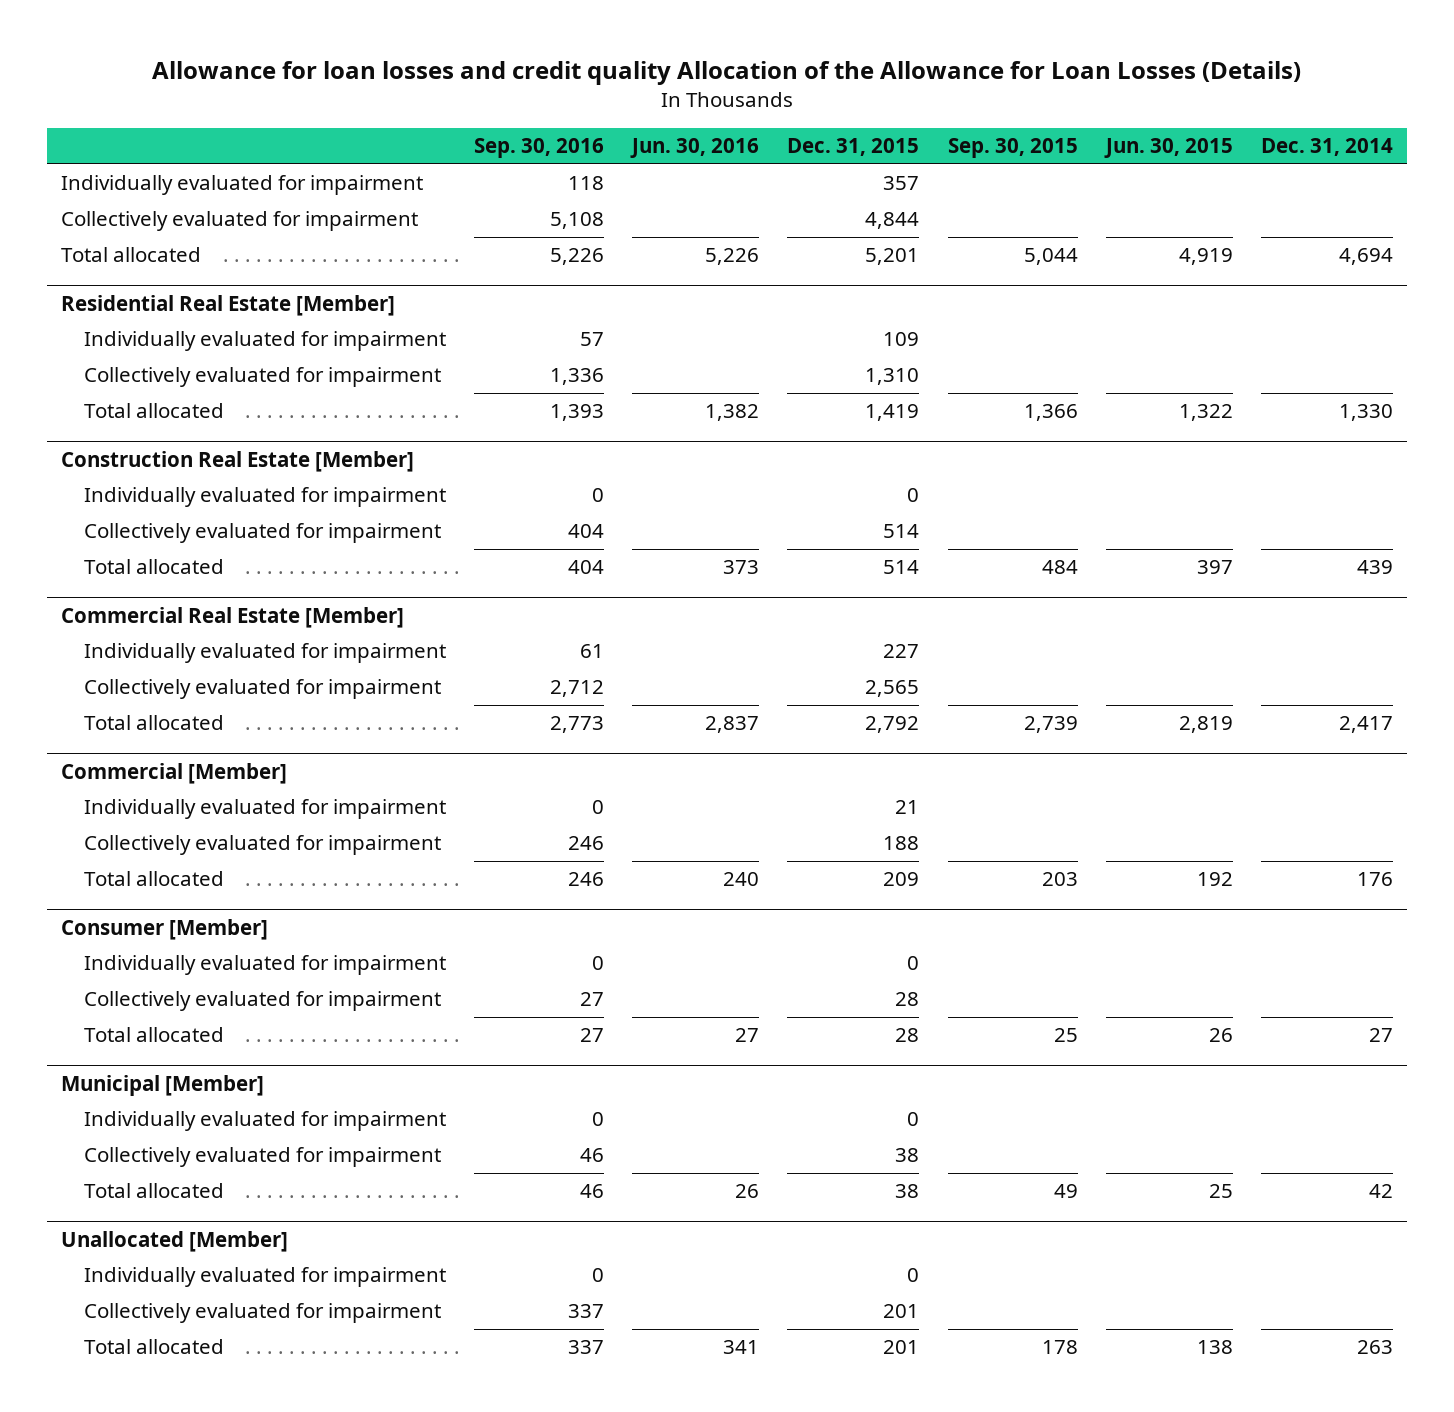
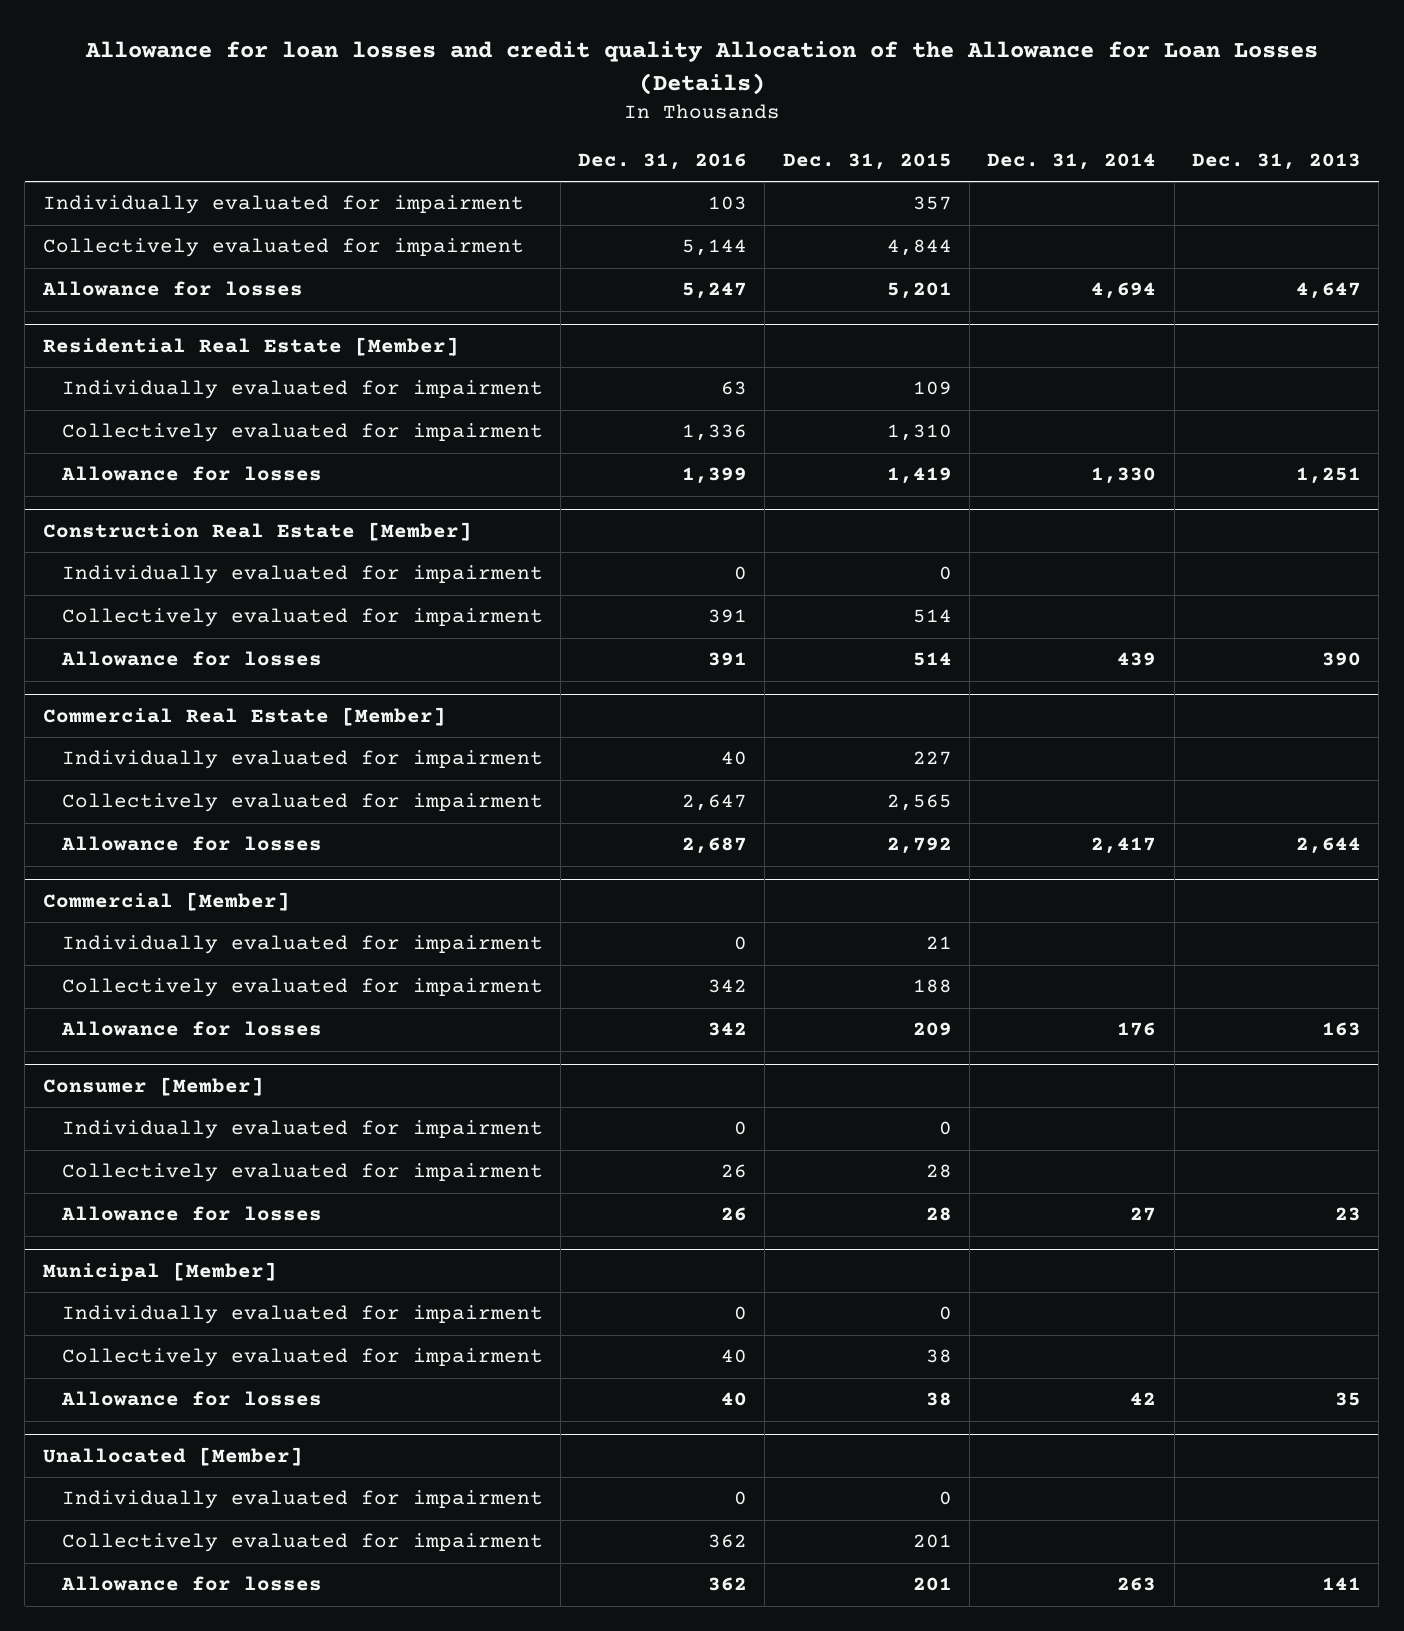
- | Sep. 30, 2016 | Jun. 30, 2016 | Dec. 31, 2015 | Sep. 30, 2015 | Jun. 30, 2015 | Dec. 31, 2014
+ | Dec. 31, 2016 | Dec. 31, 2015 | Dec. 31, 2014 | Dec. 31, 2013
- Total allocated | 5,226 | 5,226 | 5,201 | 5,044 | 4,919 | 4,694
+ Allowance for losses | 5,247 | 5,201 | 4,694 | 4,647
@ Residential Real Estate [Member]
- Total allocated | 1,393 | 1,382 | 1,419 | 1,366 | 1,322 | 1,330
+ Allowance for losses | 1,399 | 1,419 | 1,330 | 1,251
@ Construction Real Estate [Member]
- Total allocated | 404 | 373 | 514 | 484 | 397 | 439
+ Allowance for losses | 391 | 514 | 439 | 390
@ Commercial Real Estate [Member]
- Total allocated | 2,773 | 2,837 | 2,792 | 2,739 | 2,819 | 2,417
+ Allowance for losses | 2,687 | 2,792 | 2,417 | 2,644
@ Commercial [Member]
- Total allocated | 246 | 240 | 209 | 203 | 192 | 176
+ Allowance for losses | 342 | 209 | 176 | 163
@ Consumer [Member]
- Total allocated | 27 | 27 | 28 | 25 | 26 | 27
+ Allowance for losses | 26 | 28 | 27 | 23
@ Municipal [Member]
- Total allocated | 46 | 26 | 38 | 49 | 25 | 42
+ Allowance for losses | 40 | 38 | 42 | 35
@ Unallocated [Member]
- Total allocated | 337 | 341 | 201 | 178 | 138 | 263
+ Allowance for losses | 362 | 201 | 263 | 141

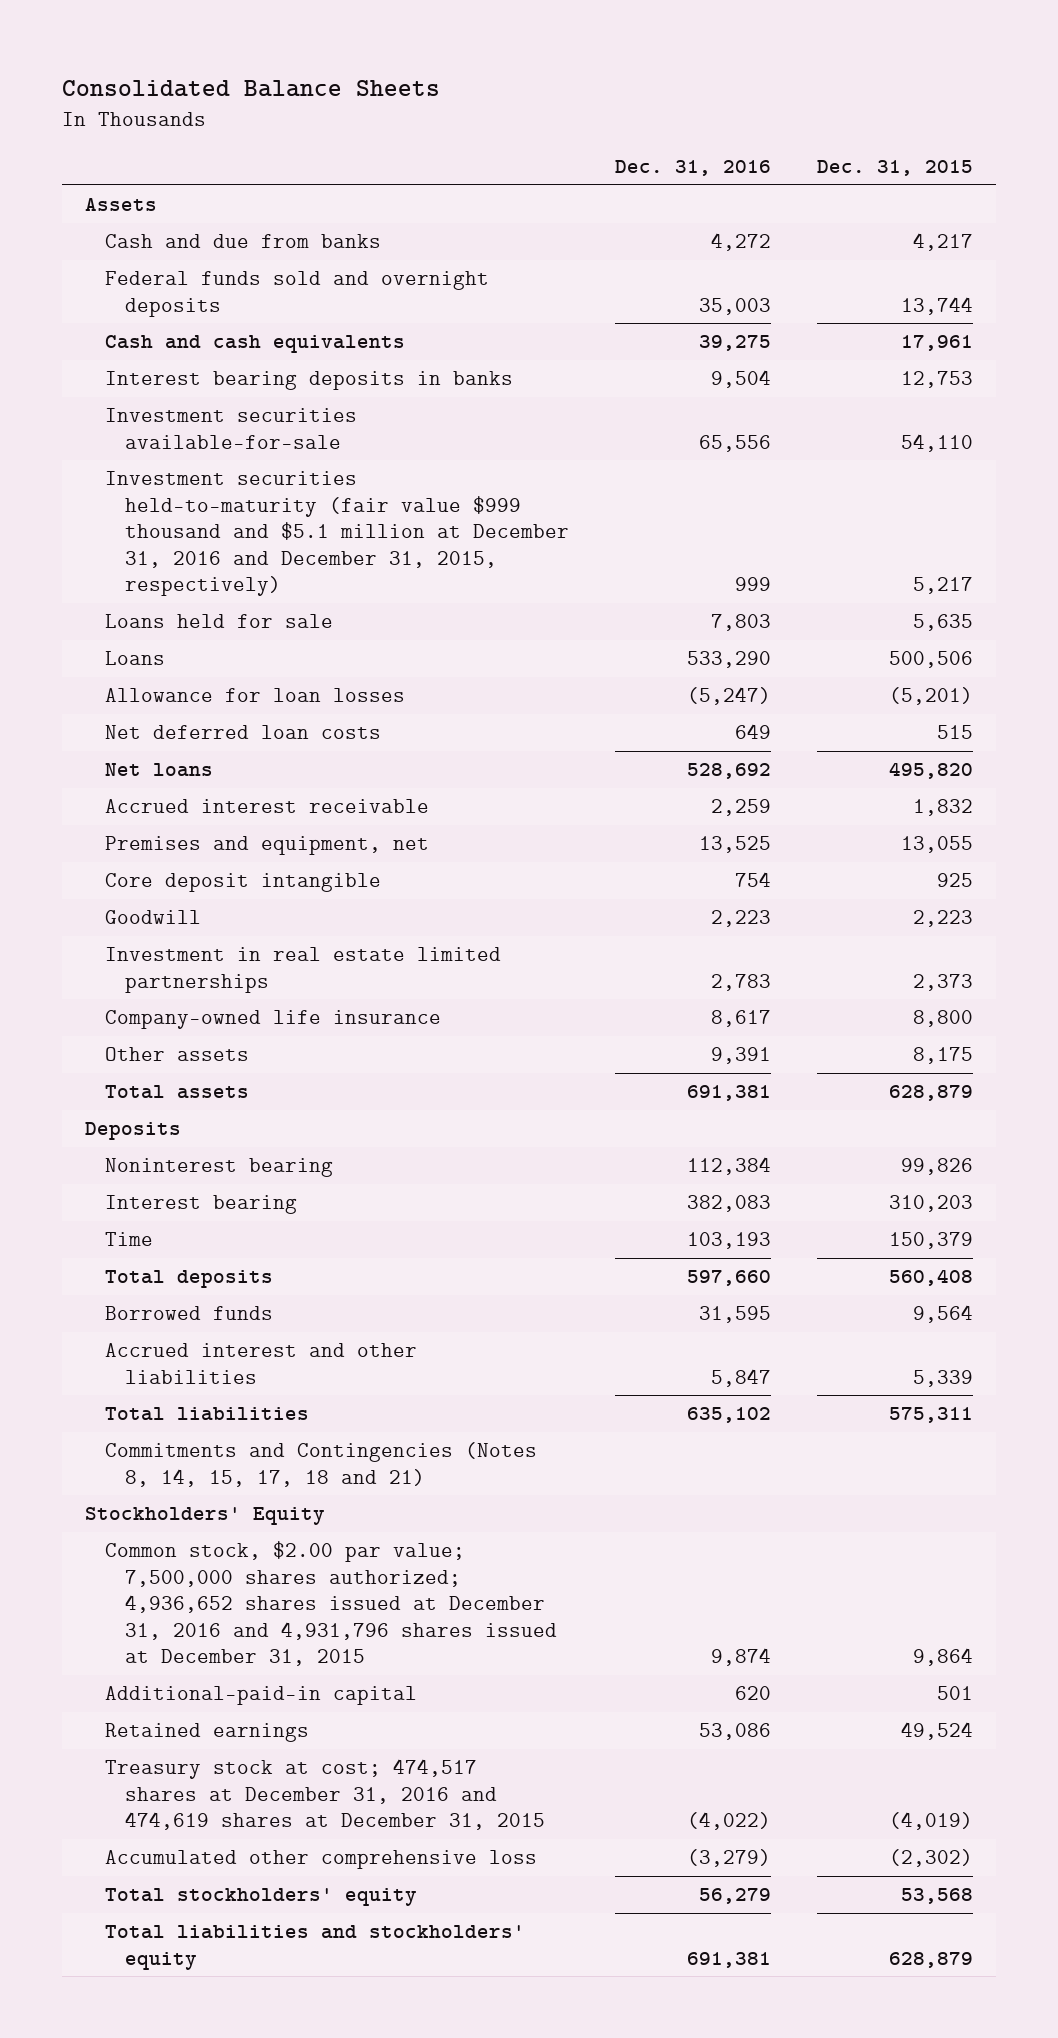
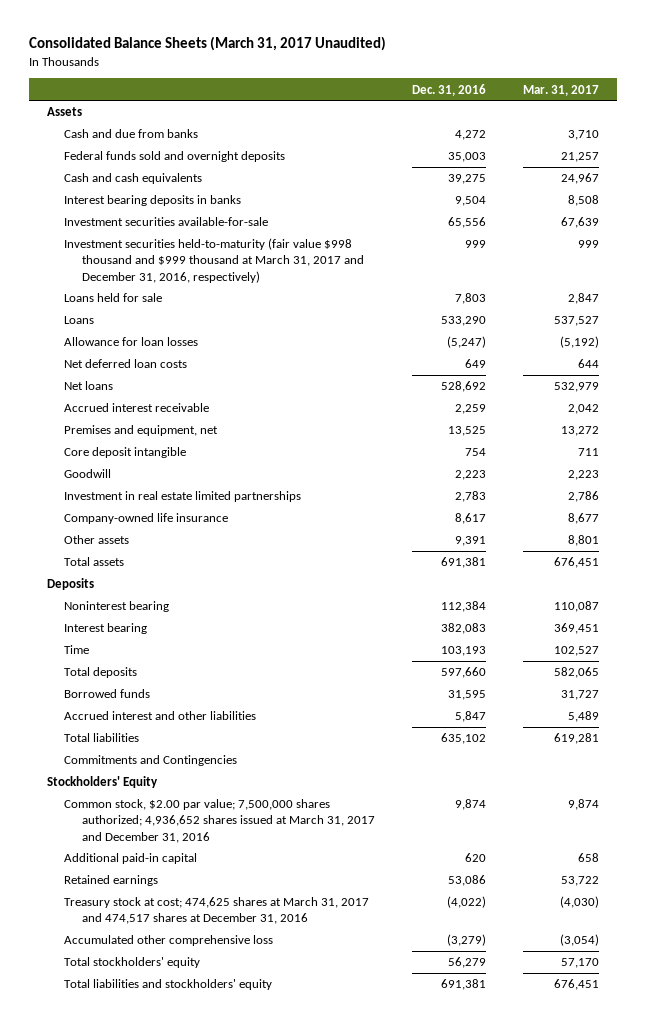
- Consolidated Balance Sheets
+ Consolidated Balance Sheets (March 31, 2017 Unaudited)
- | Dec. 31, 2016 | Dec. 31, 2015
+ | Dec. 31, 2016 | Mar. 31, 2017
- Investment securities held-to-maturity (fair value $999 thousand and $5.1 million at December 31, 2016 and December 31, 2015, respectively) | 999 | 5,217
+ Investment securities held-to-maturity (fair value $998 thousand and $999 thousand at March 31, 2017 and December 31, 2016, respectively) | 999 | 999
- Commitments and Contingencies (Notes 8, 14, 15, 17, 18 and 21)
+ Commitments and Contingencies
- Common stock, $2.00 par value; 7,500,000 shares authorized; 4,936,652 shares issued at December 31, 2016 and 4,931,796 shares issued at December 31, 2015 | 9,874 | 9,864
- Additional-paid-in capital | 620 | 501
+ Common stock, $2.00 par value; 7,500,000 shares authorized; 4,936,652 shares issued at March 31, 2017 and December 31, 2016 | 9,874 | 9,874
+ Additional paid-in capital | 620 | 658
- Treasury stock at cost; 474,517 shares at December 31, 2016 and 474,619 shares at December 31, 2015 | (4,022) | (4,019)
+ Treasury stock at cost; 474,625 shares at March 31, 2017 and 474,517 shares at December 31, 2016 | (4,022) | (4,030)

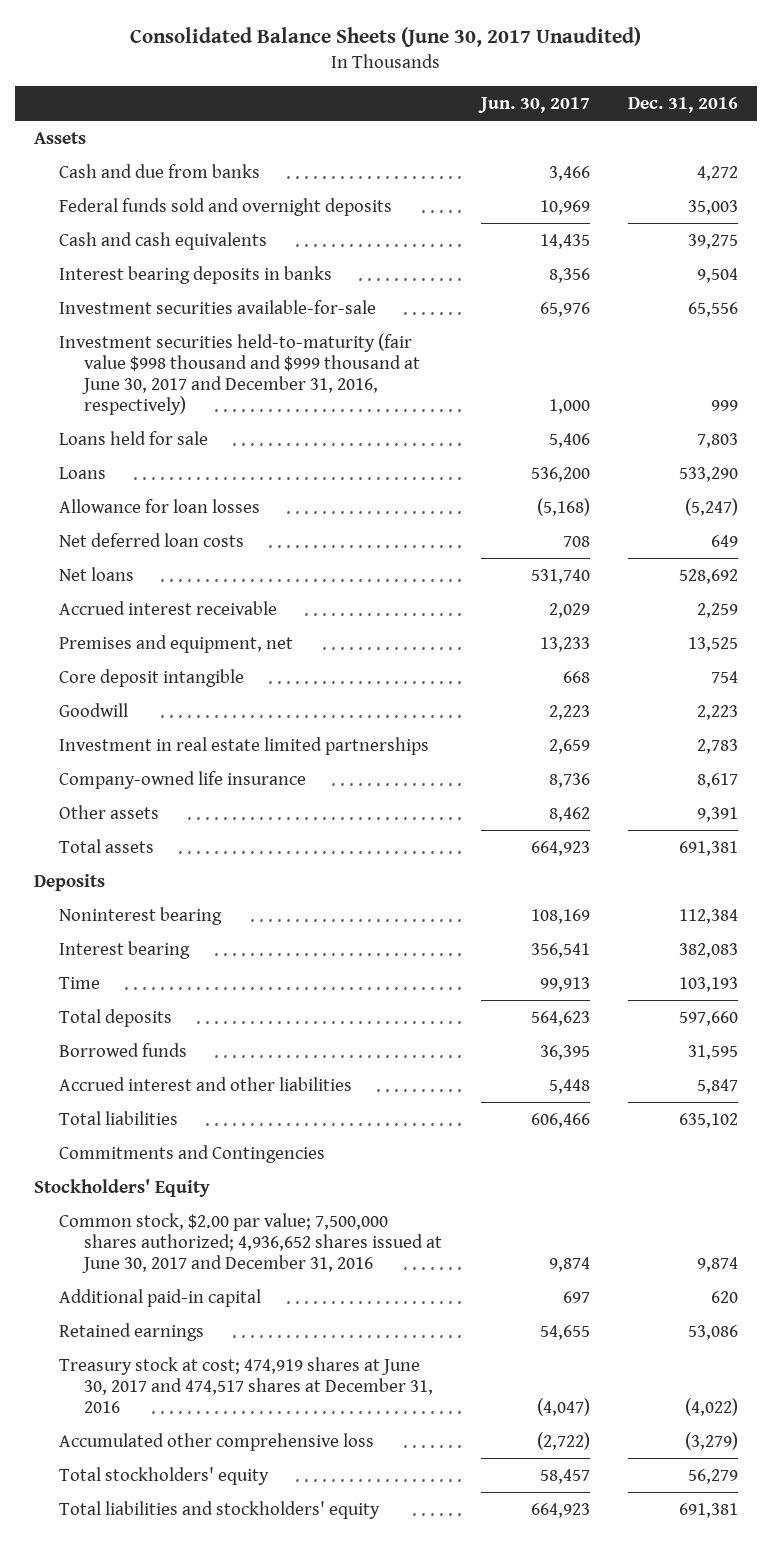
- Consolidated Balance Sheets (March 31, 2017 Unaudited)
+ Consolidated Balance Sheets (June 30, 2017 Unaudited)
- | Dec. 31, 2016 | Mar. 31, 2017
+ | Jun. 30, 2017 | Dec. 31, 2016
- Investment securities held-to-maturity (fair value $998 thousand and $999 thousand at March 31, 2017 and December 31, 2016, respectively) | 999 | 999
+ Investment securities held-to-maturity (fair value $998 thousand and $999 thousand at June 30, 2017 and December 31, 2016, respectively) | 1,000 | 999
- Common stock, $2.00 par value; 7,500,000 shares authorized; 4,936,652 shares issued at March 31, 2017 and December 31, 2016 | 9,874 | 9,874
+ Common stock, $2.00 par value; 7,500,000 shares authorized; 4,936,652 shares issued at June 30, 2017 and December 31, 2016 | 9,874 | 9,874
- Treasury stock at cost; 474,625 shares at March 31, 2017 and 474,517 shares at December 31, 2016 | (4,022) | (4,030)
+ Treasury stock at cost; 474,919 shares at June 30, 2017 and 474,517 shares at December 31, 2016 | (4,047) | (4,022)

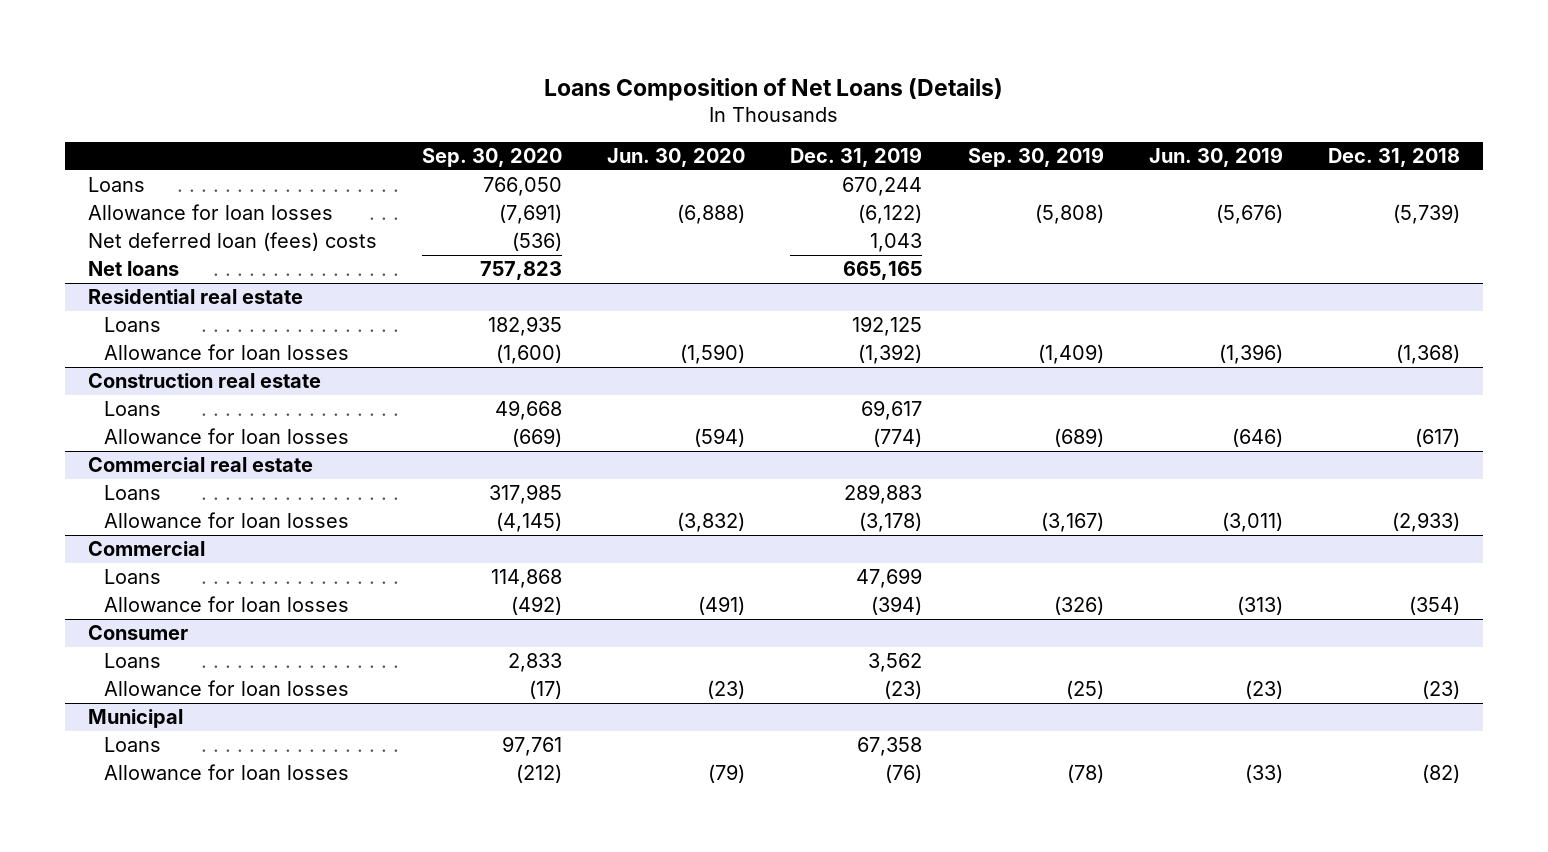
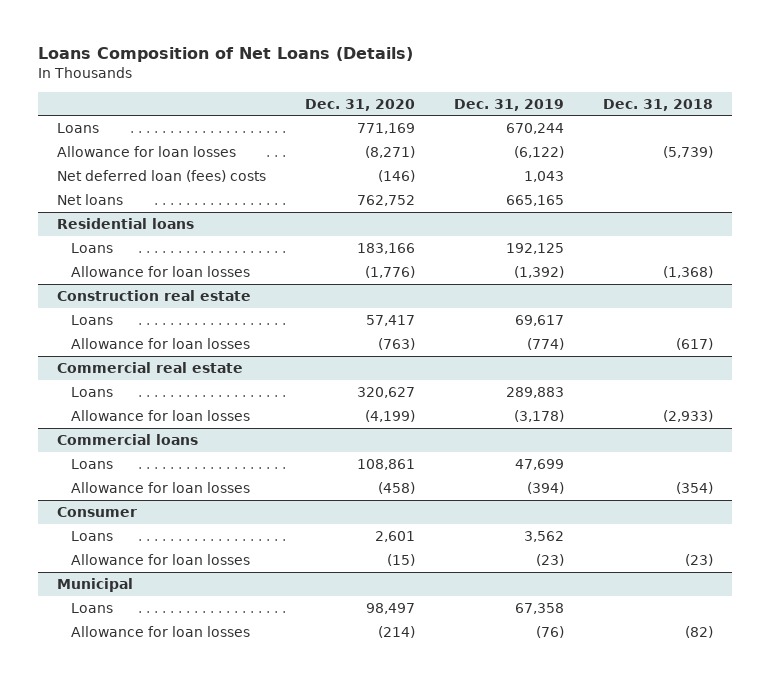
- | Sep. 30, 2020 | Jun. 30, 2020 | Dec. 31, 2019 | Sep. 30, 2019 | Jun. 30, 2019 | Dec. 31, 2018
+ | Dec. 31, 2020 | Dec. 31, 2019 | Dec. 31, 2018
- Residential real estate
+ Residential loans
- Commercial
+ Commercial loans

